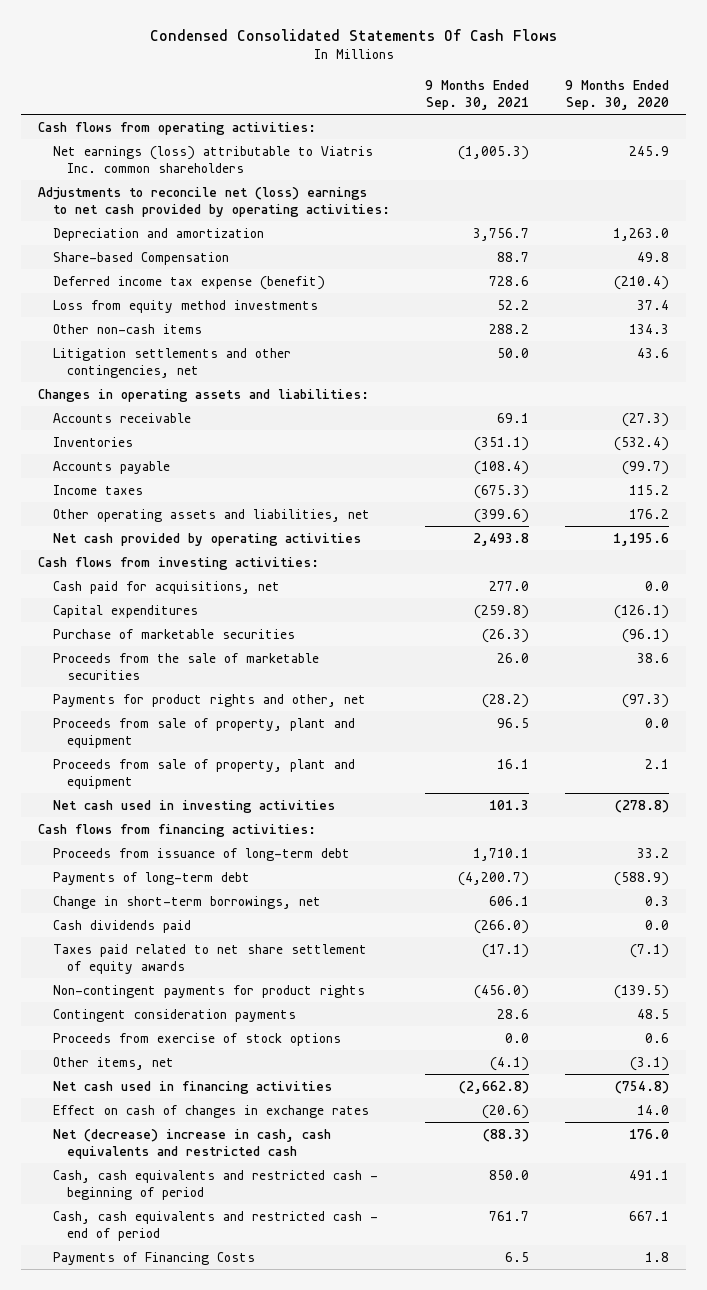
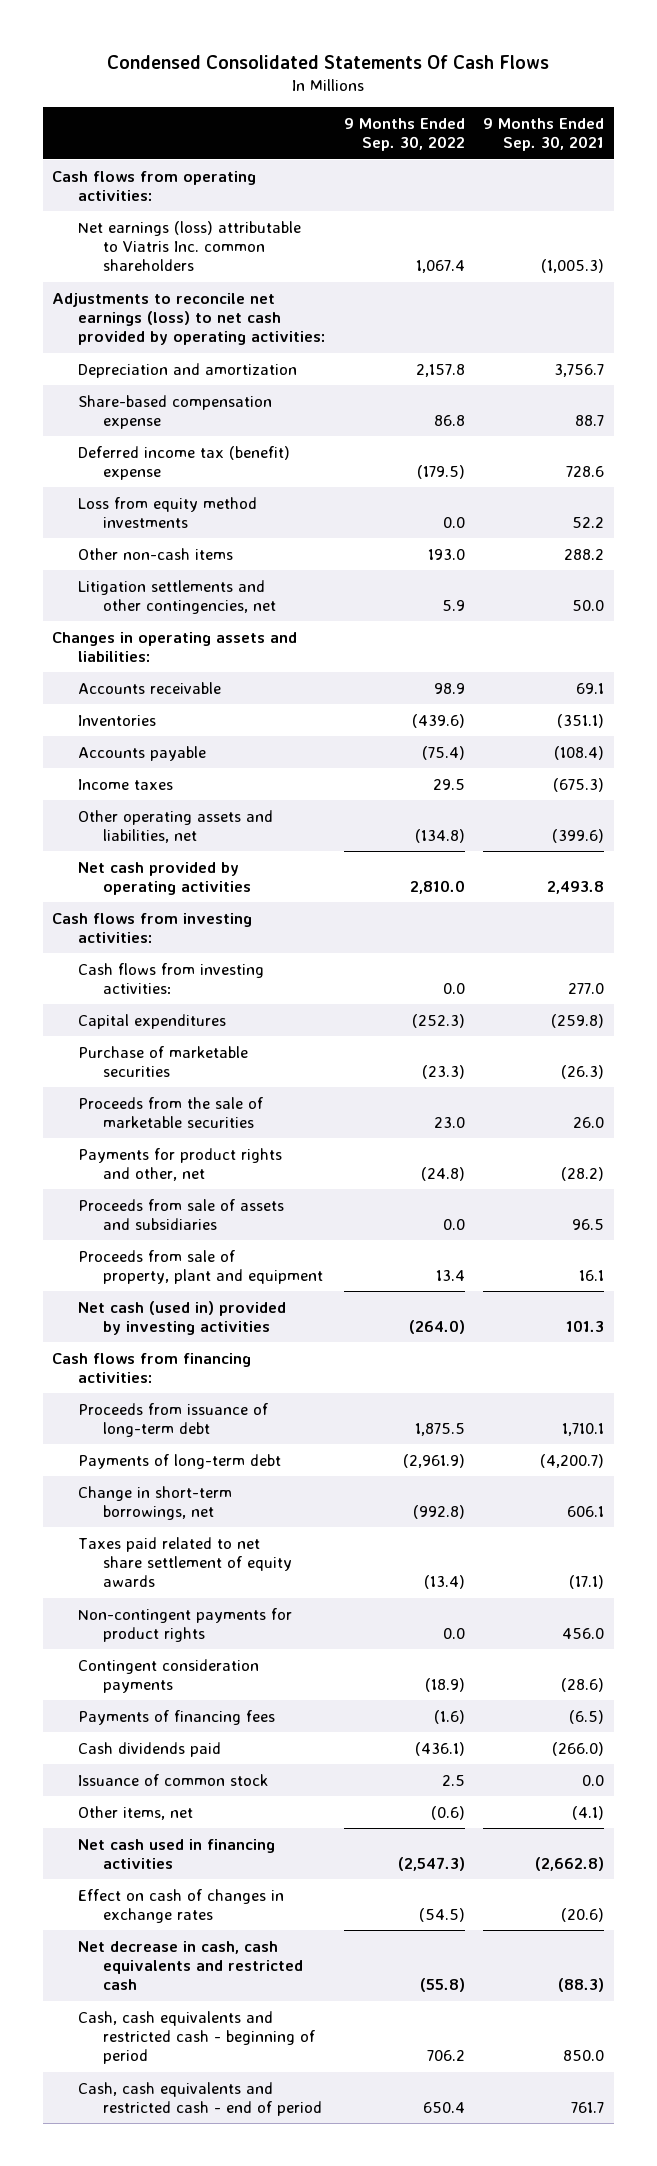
- | 9 Months Ended Sep. 30, 2021 | 9 Months Ended Sep. 30, 2020
+ | 9 Months Ended Sep. 30, 2022 | 9 Months Ended Sep. 30, 2021
- Adjustments to reconcile net (loss) earnings to net cash provided by operating activities:
+ Adjustments to reconcile net earnings (loss) to net cash provided by operating activities:
- Share-based Compensation | 88.7 | 49.8
- Deferred income tax expense (benefit) | 728.6 | (210.4)
+ Share-based compensation expense | 86.8 | 88.7
+ Deferred income tax (benefit) expense | (179.5) | 728.6
- Cash paid for acquisitions, net | 277.0 | 0.0
+ Cash flows from investing activities: | 0.0 | 277.0
- Proceeds from sale of property, plant and equipment | 96.5 | 0.0
+ Proceeds from sale of assets and subsidiaries | 0.0 | 96.5
- Net cash used in investing activities | 101.3 | (278.8)
+ Net cash (used in) provided by investing activities | (264.0) | 101.3
- Non-contingent payments for product rights | (456.0) | (139.5)
- Contingent consideration payments | 28.6 | 48.5
- Proceeds from exercise of stock options | 0.0 | 0.6
+ Non-contingent payments for product rights | 0.0 | 456.0
+ Contingent consideration payments | (18.9) | (28.6)
+ Payments of financing fees | (1.6) | (6.5)
moved down: Cash dividends paid | (436.1) | (266.0)
+ Issuance of common stock | 2.5 | 0.0
- Net (decrease) increase in cash, cash equivalents and restricted cash | (88.3) | 176.0
+ Net decrease in cash, cash equivalents and restricted cash | (55.8) | (88.3)
- Payments of Financing Costs | 6.5 | 1.8

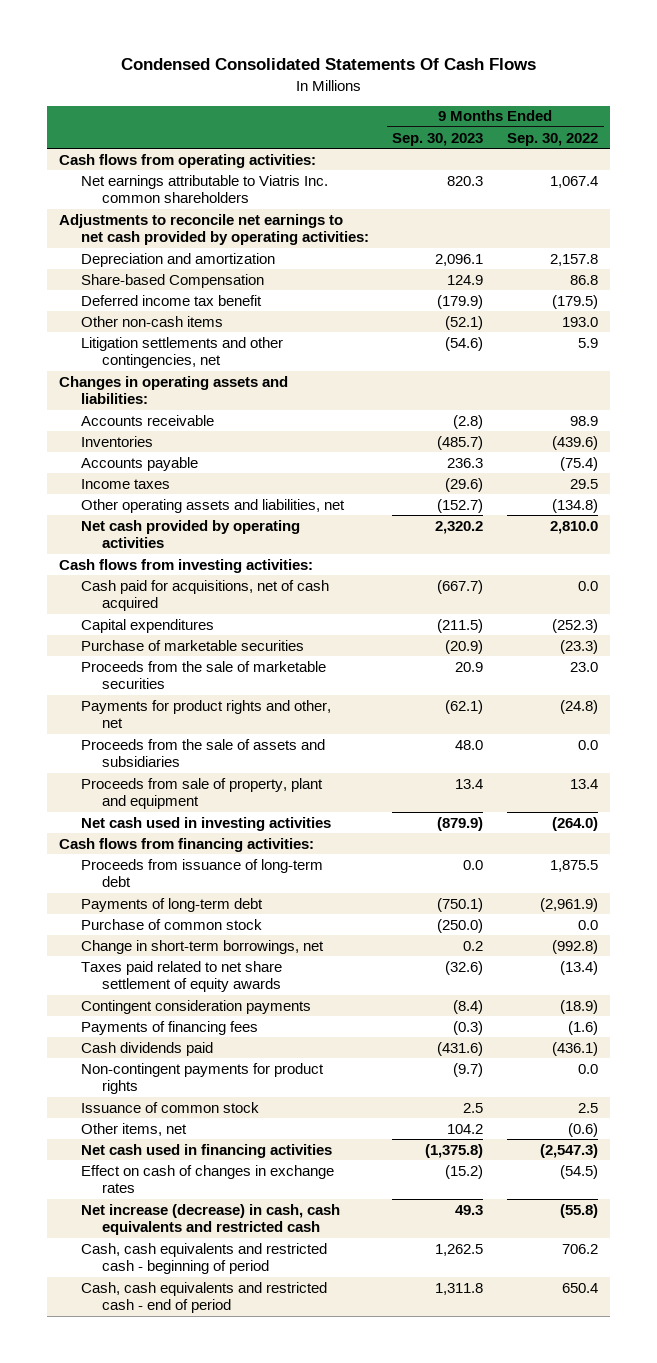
- | 9 Months Ended Sep. 30, 2022 | 9 Months Ended Sep. 30, 2021
+ | 9 Months Ended Sep. 30, 2023 | 9 Months Ended Sep. 30, 2022
- Net earnings (loss) attributable to Viatris Inc. common shareholders | 1,067.4 | (1,005.3)
- Adjustments to reconcile net earnings (loss) to net cash provided by operating activities:
+ Net earnings attributable to Viatris Inc. common shareholders | 820.3 | 1,067.4
+ Adjustments to reconcile net earnings to net cash provided by operating activities:
- Share-based compensation expense | 86.8 | 88.7
- Deferred income tax (benefit) expense | (179.5) | 728.6
- Loss from equity method investments | 0.0 | 52.2
+ Share-based Compensation | 124.9 | 86.8
+ Deferred income tax benefit | (179.9) | (179.5)
- Cash flows from investing activities: | 0.0 | 277.0
+ Cash paid for acquisitions, net of cash acquired | (667.7) | 0.0
- Proceeds from sale of assets and subsidiaries | 0.0 | 96.5
+ Proceeds from the sale of assets and subsidiaries | 48.0 | 0.0
- Net cash (used in) provided by investing activities | (264.0) | 101.3
+ Net cash used in investing activities | (879.9) | (264.0)
+ Purchase of common stock | (250.0) | 0.0
moved down: Non-contingent payments for product rights | (9.7) | 0.0
- Net decrease in cash, cash equivalents and restricted cash | (55.8) | (88.3)
+ Net increase (decrease) in cash, cash equivalents and restricted cash | 49.3 | (55.8)

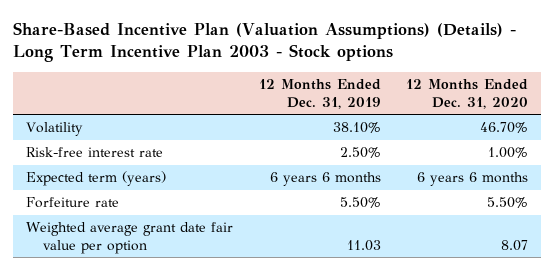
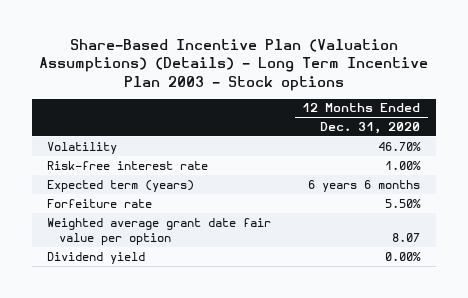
- | 12 Months Ended Dec. 31, 2019 | 12 Months Ended Dec. 31, 2020
+ | 12 Months Ended Dec. 31, 2020
+ Dividend yield | 0.00%

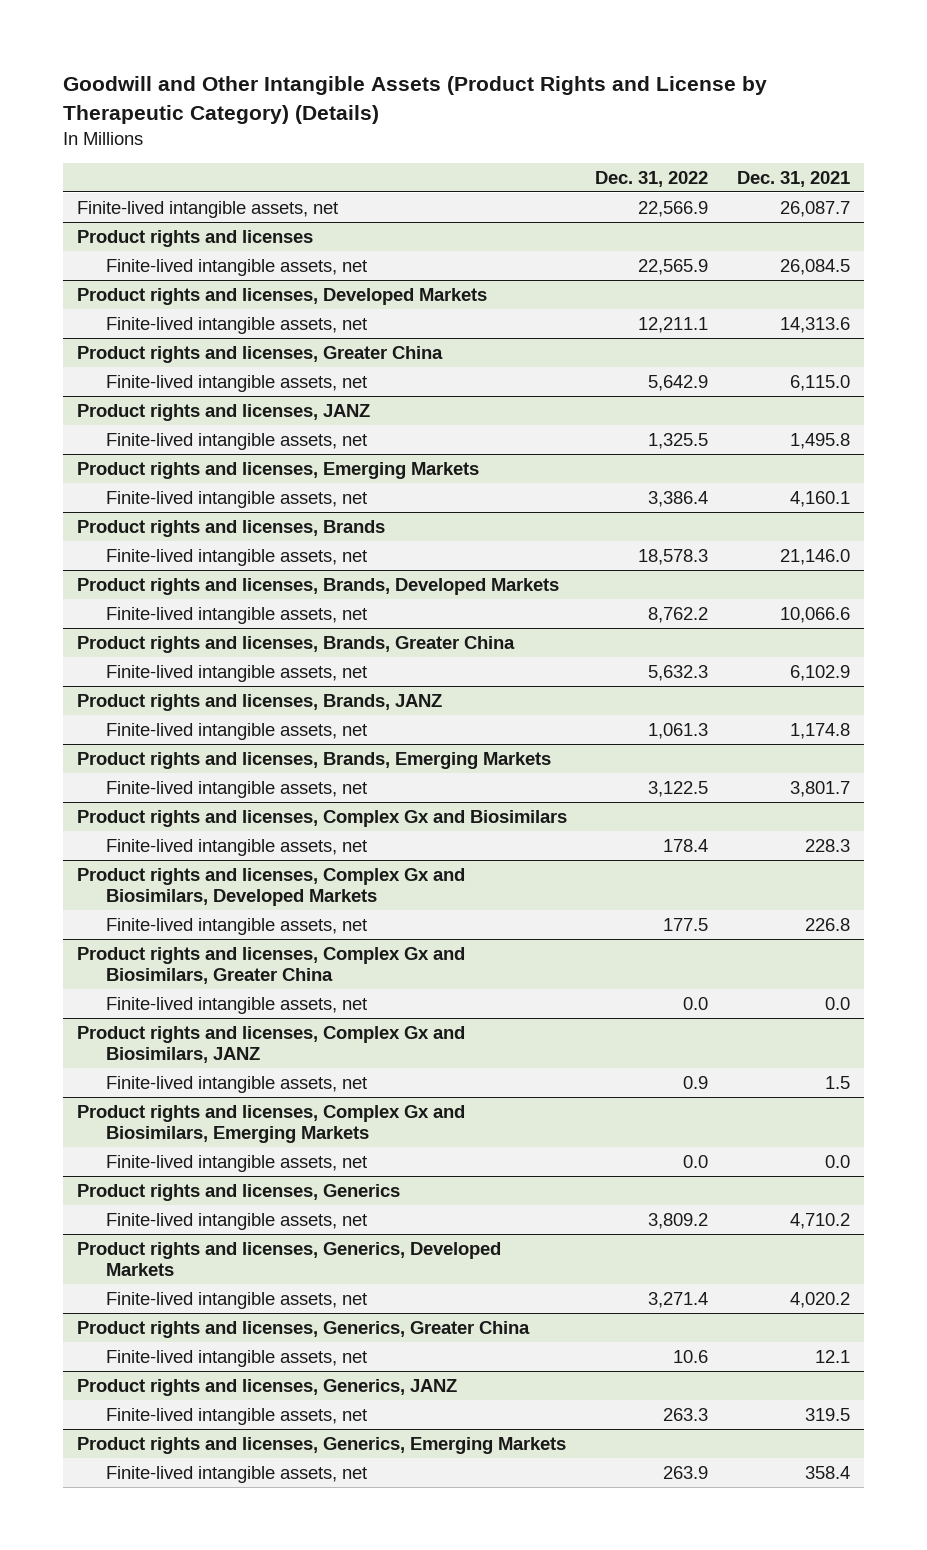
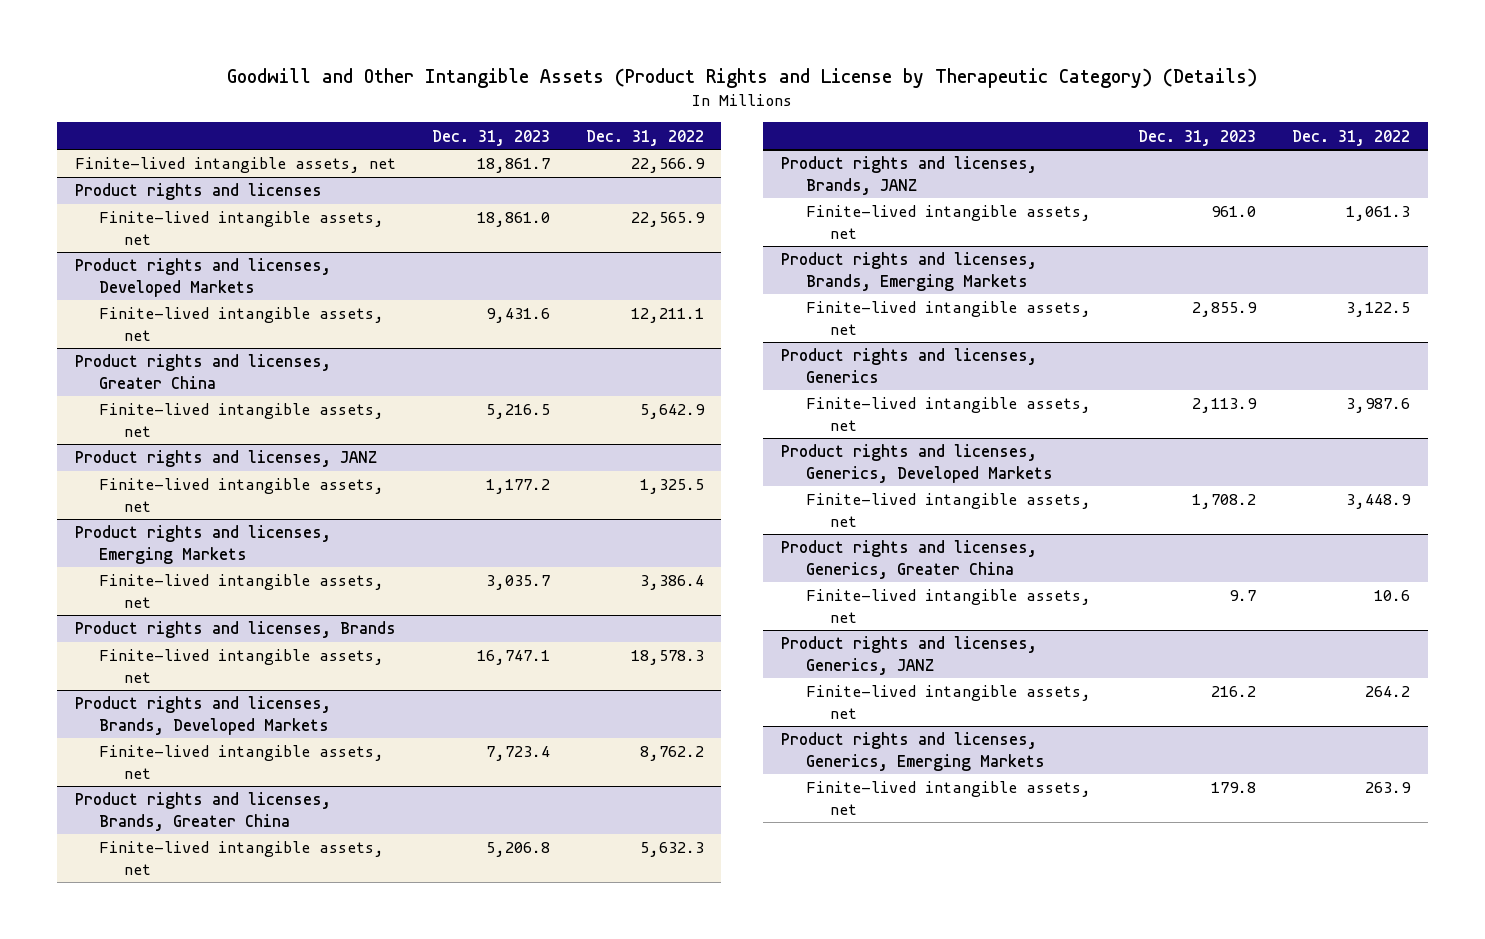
- | Dec. 31, 2022 | Dec. 31, 2021
+ | Dec. 31, 2023 | Dec. 31, 2022
- Product rights and licenses, Complex Gx and Biosimilars
- Finite-lived intangible assets, net | 178.4 | 228.3
- Product rights and licenses, Complex Gx and Biosimilars, Developed Markets
- Finite-lived intangible assets, net | 177.5 | 226.8
- Product rights and licenses, Complex Gx and Biosimilars, Greater China
- Finite-lived intangible assets, net | 0.0 | 0.0
- Product rights and licenses, Complex Gx and Biosimilars, JANZ
- Finite-lived intangible assets, net | 0.9 | 1.5
- Product rights and licenses, Complex Gx and Biosimilars, Emerging Markets
- Finite-lived intangible assets, net | 0.0 | 0.0
@ Product rights and licenses, Generics
- Finite-lived intangible assets, net | 3,809.2 | 4,710.2
+ Finite-lived intangible assets, net | 2,113.9 | 3,987.6
@ Product rights and licenses, Generics, Developed Markets
- Finite-lived intangible assets, net | 3,271.4 | 4,020.2
+ Finite-lived intangible assets, net | 1,708.2 | 3,448.9
@ Product rights and licenses, Generics, JANZ
- Finite-lived intangible assets, net | 263.3 | 319.5
+ Finite-lived intangible assets, net | 216.2 | 264.2

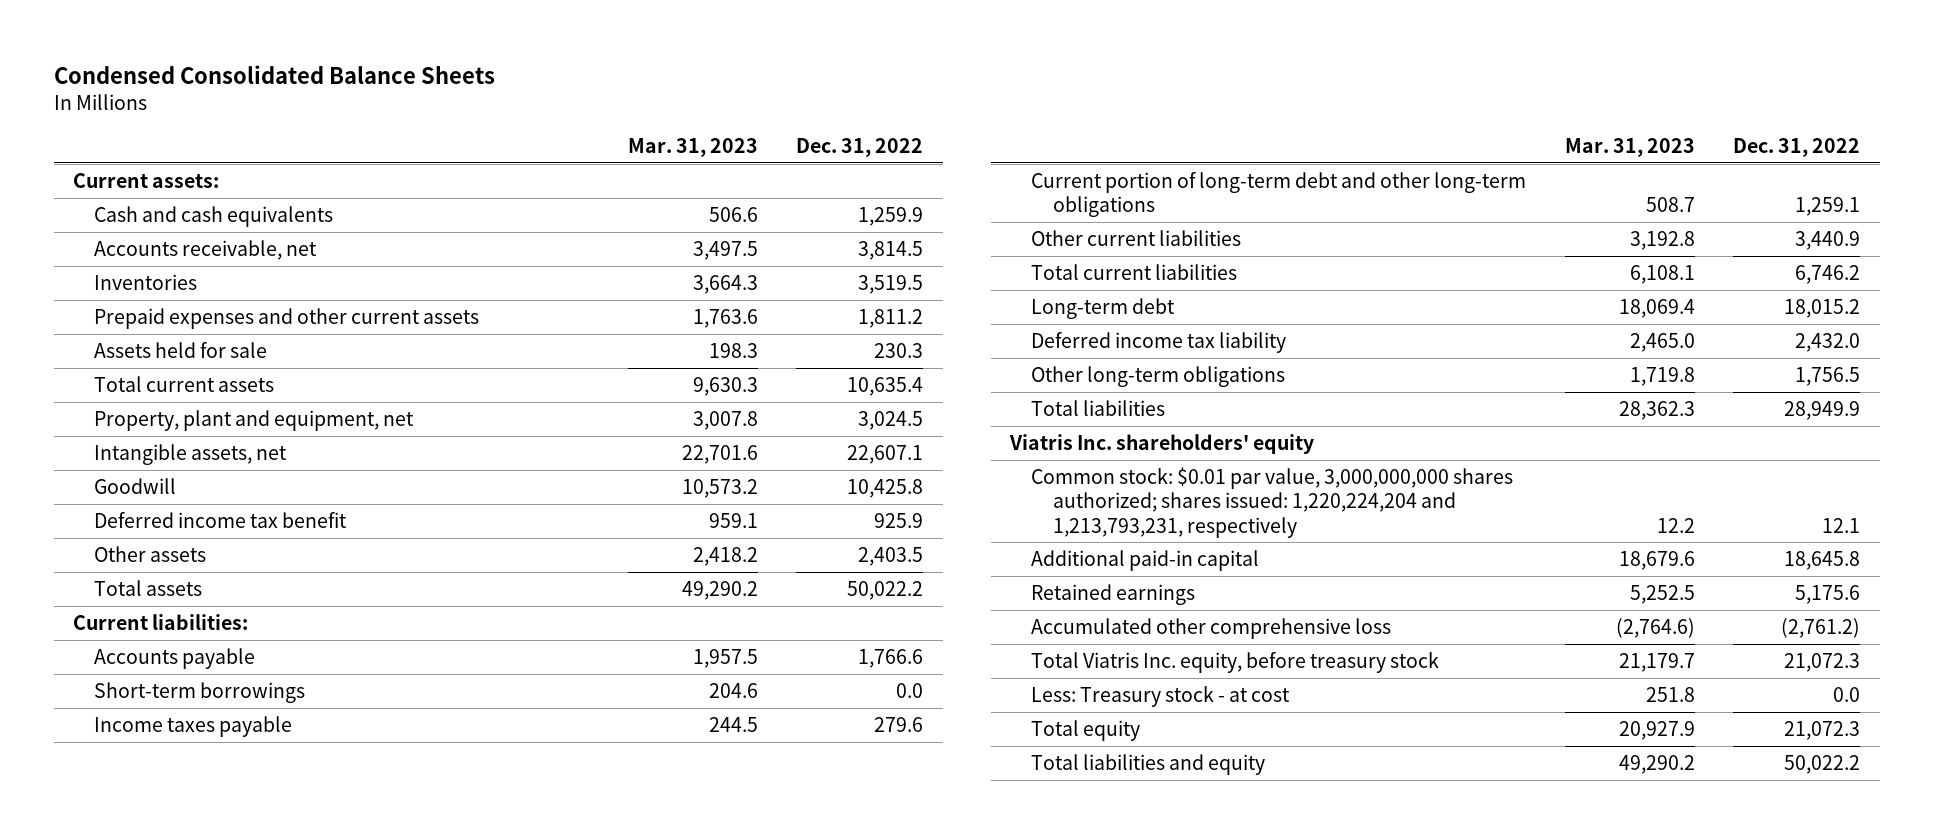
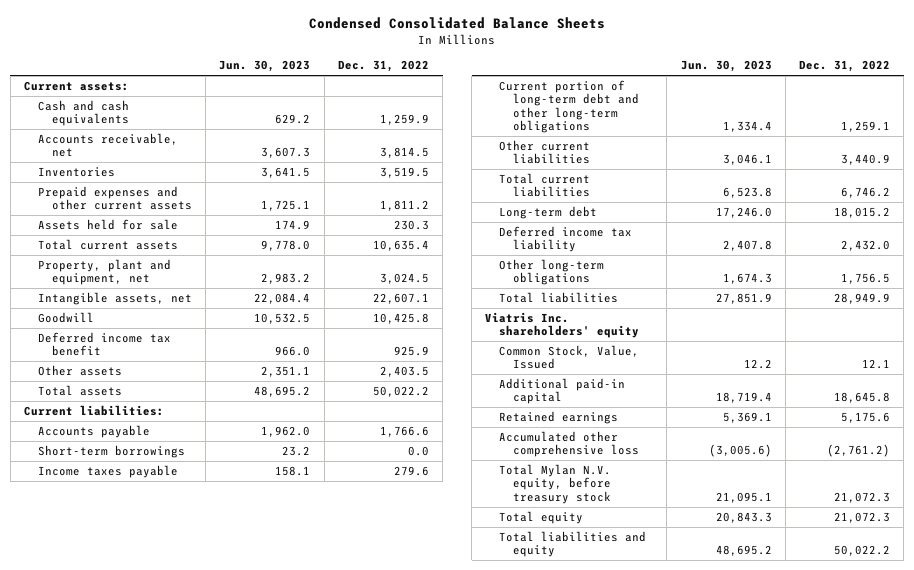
- | Mar. 31, 2023 | Dec. 31, 2022
+ | Jun. 30, 2023 | Dec. 31, 2022
- Common stock: $0.01 par value, 3,000,000,000 shares authorized; shares issued: 1,220,224,204 and 1,213,793,231, respectively | 12.2 | 12.1
+ Common Stock, Value, Issued | 12.2 | 12.1
- Total Viatris Inc. equity, before treasury stock | 21,179.7 | 21,072.3
- Less: Treasury stock - at cost | 251.8 | 0.0
+ Total Mylan N.V. equity, before treasury stock | 21,095.1 | 21,072.3

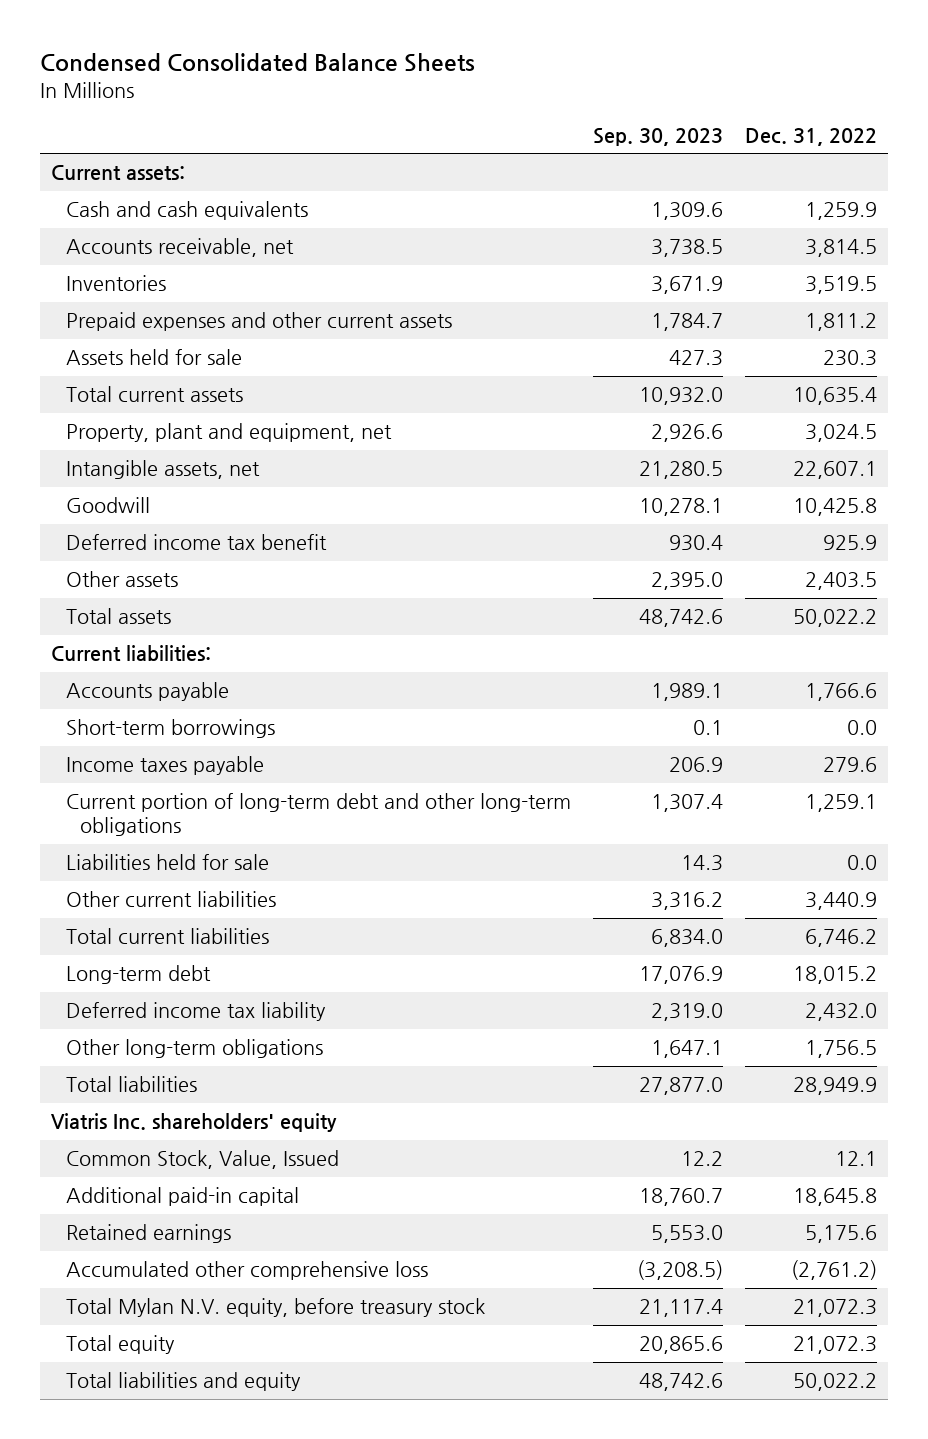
- | Jun. 30, 2023 | Dec. 31, 2022
+ | Sep. 30, 2023 | Dec. 31, 2022
+ Liabilities held for sale | 14.3 | 0.0

